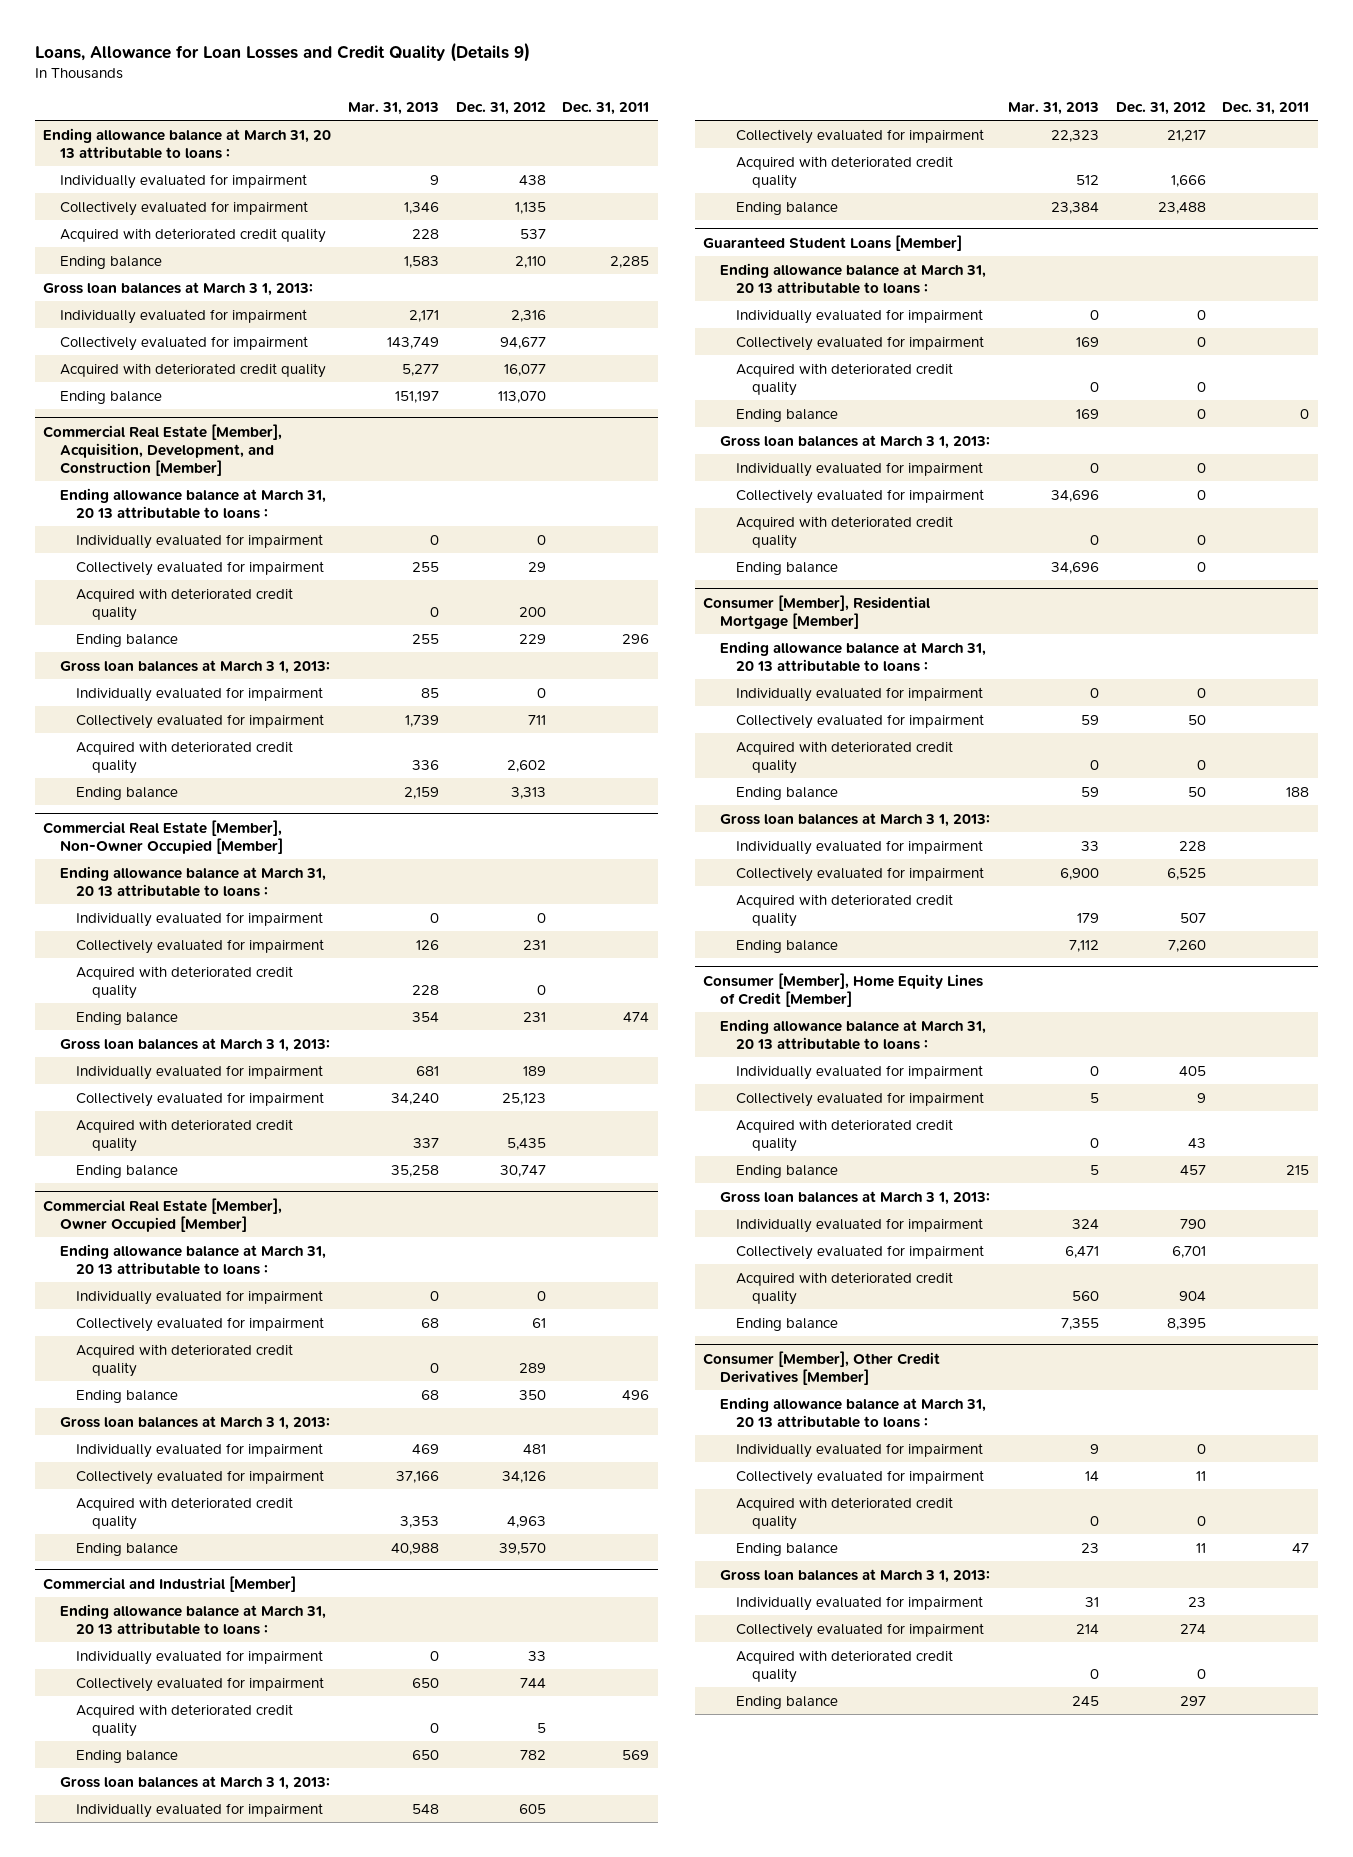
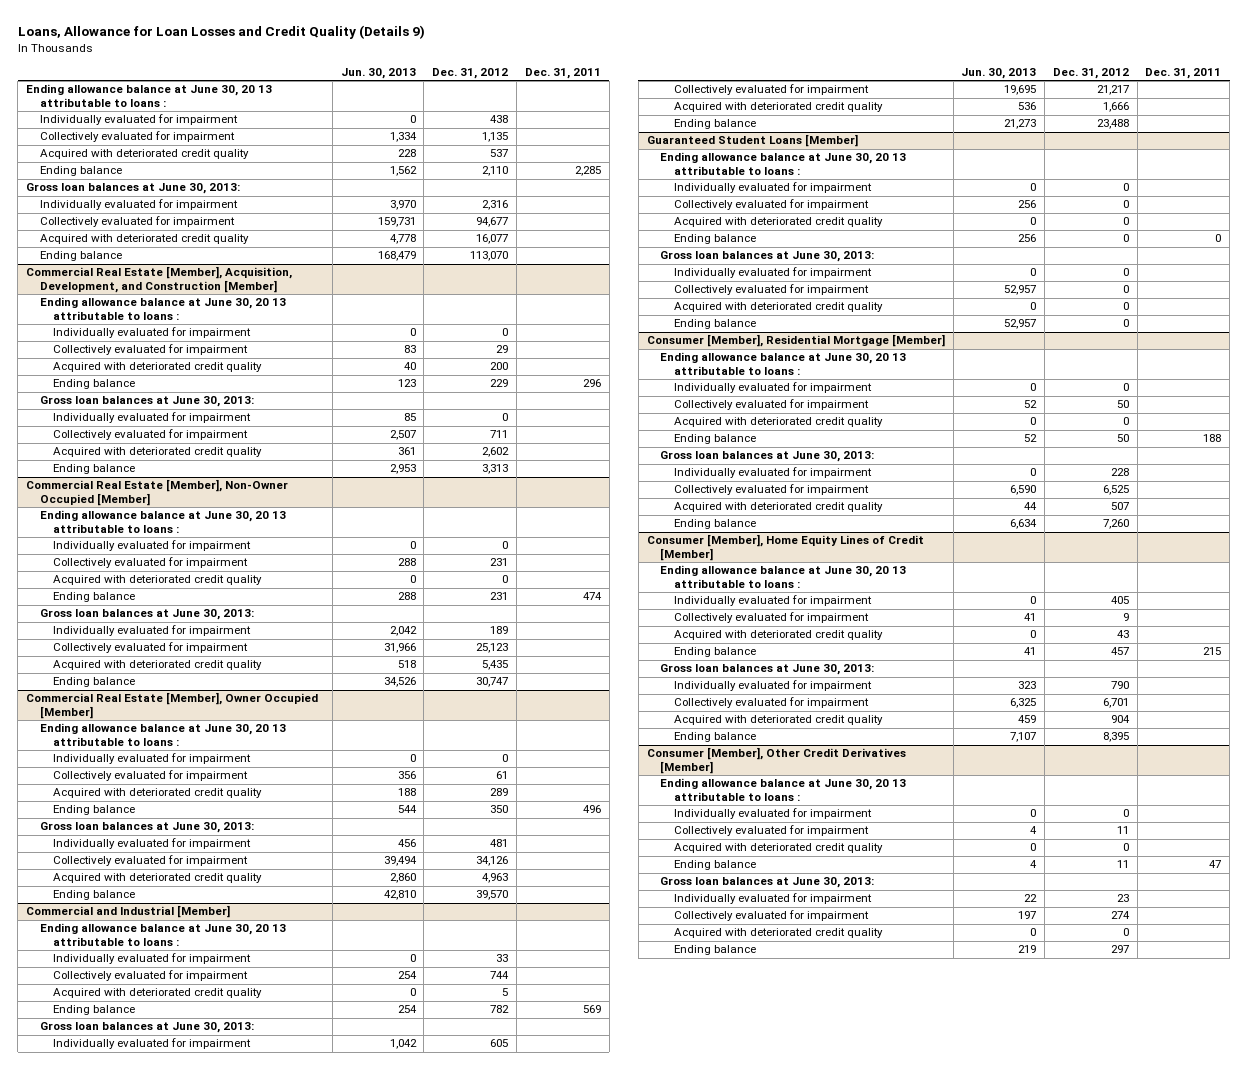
- | Mar. 31, 2013 | Dec. 31, 2012 | Dec. 31, 2011
+ | Jun. 30, 2013 | Dec. 31, 2012 | Dec. 31, 2011
- Ending allowance balance at March 31, 20 13 attributable to loans :
+ Ending allowance balance at June 30, 20 13 attributable to loans :
- Gross loan balances at March 3 1, 2013:
+ Gross loan balances at June 30, 2013:
@ Commercial Real Estate [Member], Acquisition, Development, and Construction [Member]
- Ending allowance balance at March 31, 20 13 attributable to loans :
+ Ending allowance balance at June 30, 20 13 attributable to loans :
- Gross loan balances at March 3 1, 2013:
+ Gross loan balances at June 30, 2013:
@ Commercial Real Estate [Member], Non-Owner Occupied [Member]
- Ending allowance balance at March 31, 20 13 attributable to loans :
+ Ending allowance balance at June 30, 20 13 attributable to loans :
- Gross loan balances at March 3 1, 2013:
+ Gross loan balances at June 30, 2013:
@ Commercial Real Estate [Member], Owner Occupied [Member]
- Ending allowance balance at March 31, 20 13 attributable to loans :
+ Ending allowance balance at June 30, 20 13 attributable to loans :
- Gross loan balances at March 3 1, 2013:
+ Gross loan balances at June 30, 2013:
@ Commercial and Industrial [Member]
- Ending allowance balance at March 31, 20 13 attributable to loans :
+ Ending allowance balance at June 30, 20 13 attributable to loans :
- Gross loan balances at March 3 1, 2013:
+ Gross loan balances at June 30, 2013:
@ Guaranteed Student Loans [Member]
- Ending allowance balance at March 31, 20 13 attributable to loans :
+ Ending allowance balance at June 30, 20 13 attributable to loans :
- Gross loan balances at March 3 1, 2013:
+ Gross loan balances at June 30, 2013:
@ Consumer [Member], Residential Mortgage [Member]
- Ending allowance balance at March 31, 20 13 attributable to loans :
+ Ending allowance balance at June 30, 20 13 attributable to loans :
- Gross loan balances at March 3 1, 2013:
+ Gross loan balances at June 30, 2013:
@ Consumer [Member], Home Equity Lines of Credit [Member]
- Ending allowance balance at March 31, 20 13 attributable to loans :
+ Ending allowance balance at June 30, 20 13 attributable to loans :
- Gross loan balances at March 3 1, 2013:
+ Gross loan balances at June 30, 2013:
@ Consumer [Member], Other Credit Derivatives [Member]
- Ending allowance balance at March 31, 20 13 attributable to loans :
+ Ending allowance balance at June 30, 20 13 attributable to loans :
- Gross loan balances at March 3 1, 2013:
+ Gross loan balances at June 30, 2013:

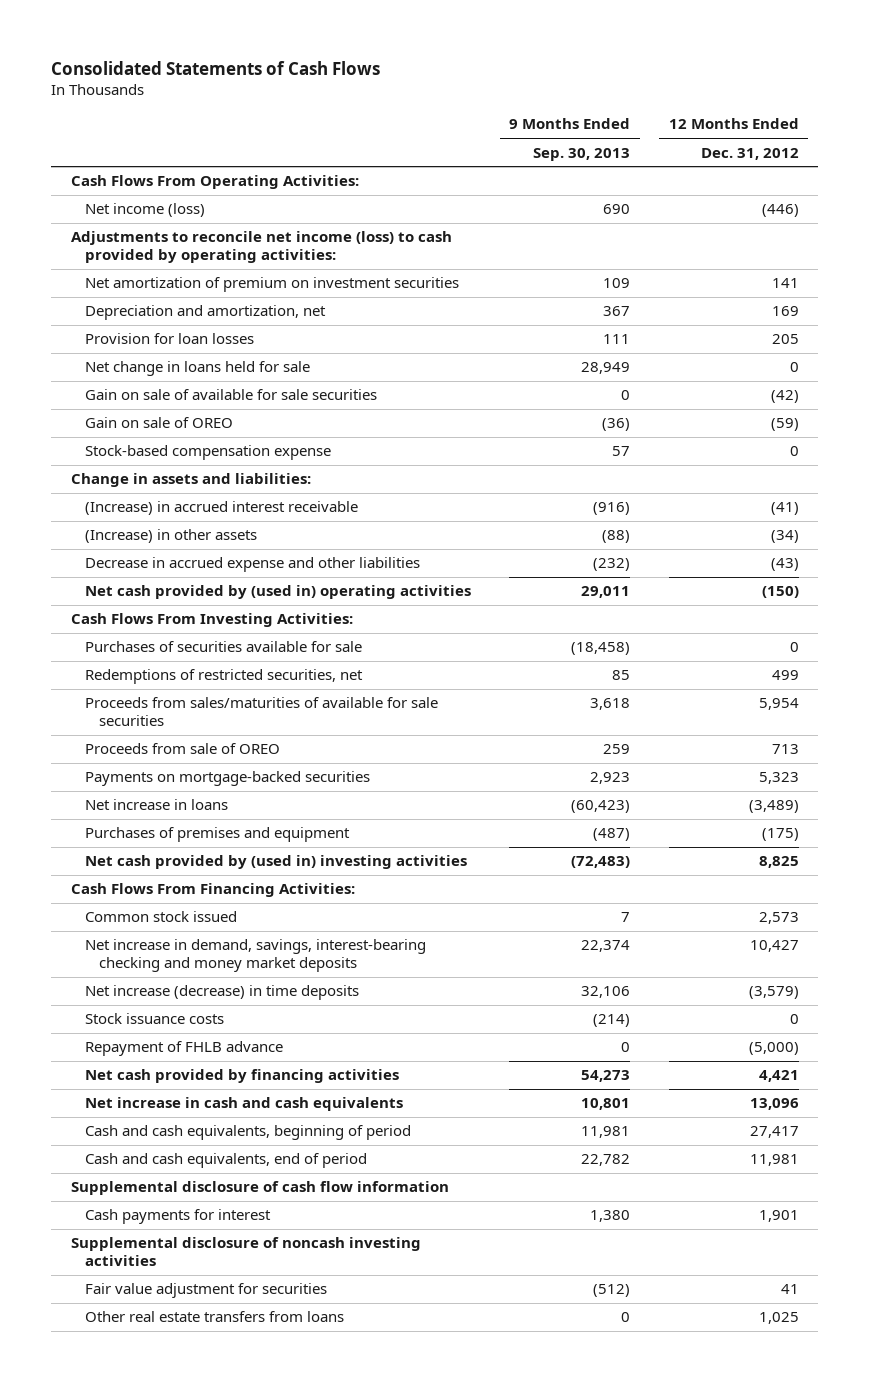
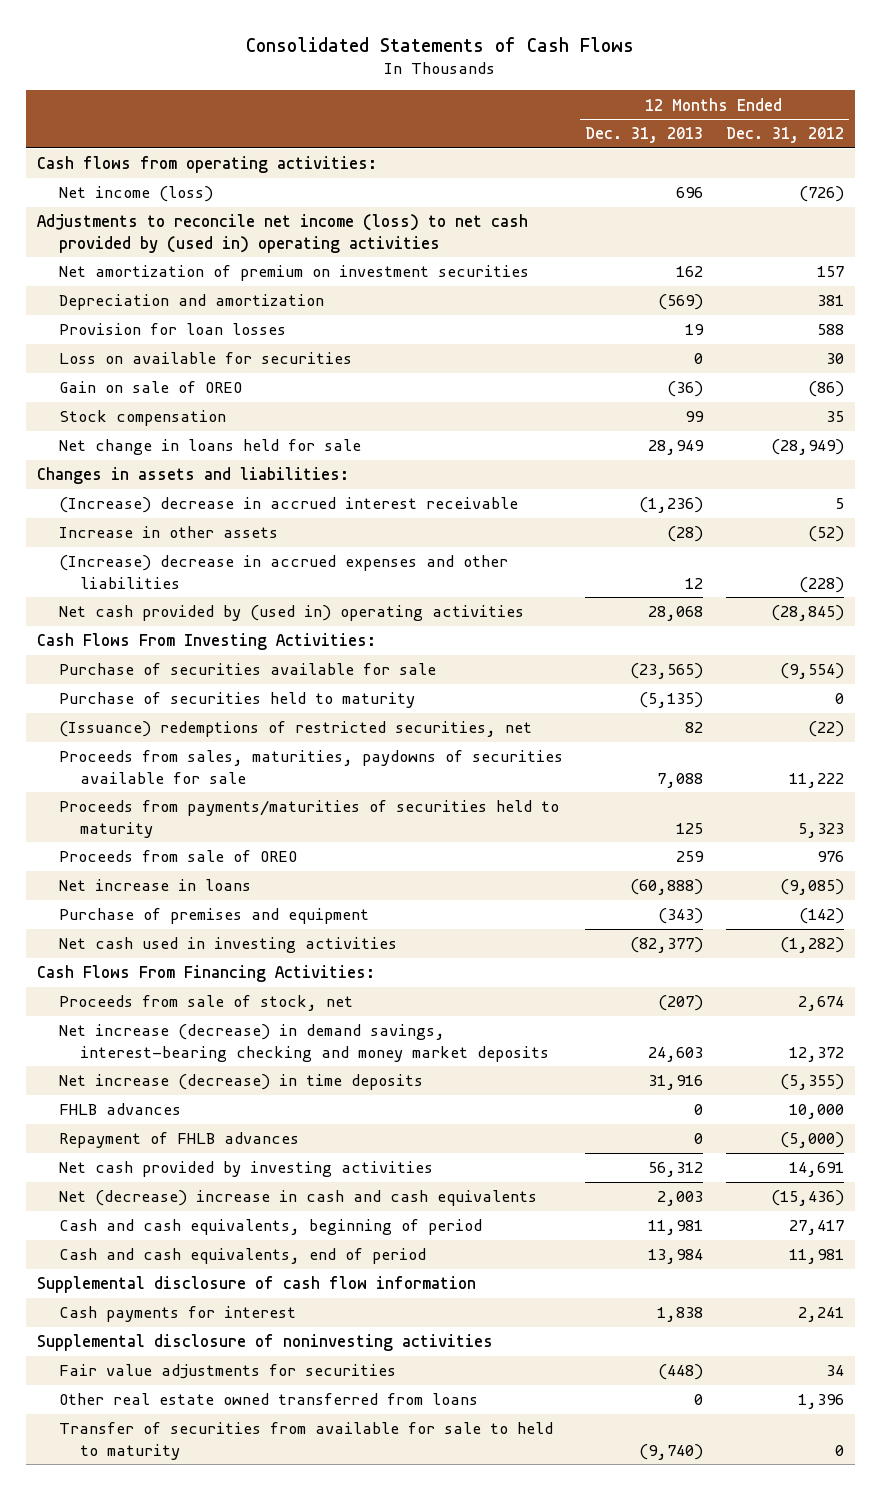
- | 9 Months Ended Sep. 30, 2013 | 12 Months Ended Dec. 31, 2012
+ | 12 Months Ended Dec. 31, 2013 | 12 Months Ended Dec. 31, 2012
- Cash Flows From Operating Activities:
- Net income (loss) | 690 | (446)
- Adjustments to reconcile net income (loss) to cash provided by operating activities:
- Net amortization of premium on investment securities | 109 | 141
- Depreciation and amortization, net | 367 | 169
- Provision for loan losses | 111 | 205
- Net change in loans held for sale | 28,949 | 0
- Gain on sale of available for sale securities | 0 | (42)
- Gain on sale of OREO | (36) | (59)
- Stock-based compensation expense | 57 | 0
- Change in assets and liabilities:
- (Increase) in accrued interest receivable | (916) | (41)
- (Increase) in other assets | (88) | (34)
- Decrease in accrued expense and other liabilities | (232) | (43)
- Net cash provided by (used in) operating activities | 29,011 | (150)
+ Cash flows from operating activities:
+ Net income (loss) | 696 | (726)
+ Adjustments to reconcile net income (loss) to net cash provided by (used in) operating activities
+ Net amortization of premium on investment securities | 162 | 157
+ Depreciation and amortization | (569) | 381
+ Provision for loan losses | 19 | 588
+ Loss on available for securities | 0 | 30
+ Gain on sale of OREO | (36) | (86)
+ Stock compensation | 99 | 35
+ Net change in loans held for sale | 28,949 | (28,949)
+ Changes in assets and liabilities:
+ (Increase) decrease in accrued interest receivable | (1,236) | 5
+ Increase in other assets | (28) | (52)
+ (Increase) decrease in accrued expenses and other liabilities | 12 | (228)
+ Net cash provided by (used in) operating activities | 28,068 | (28,845)
- Purchases of securities available for sale | (18,458) | 0
- Redemptions of restricted securities, net | 85 | 499
- Proceeds from sales/maturities of available for sale securities | 3,618 | 5,954
- Proceeds from sale of OREO | 259 | 713
- Payments on mortgage-backed securities | 2,923 | 5,323
- Net increase in loans | (60,423) | (3,489)
- Purchases of premises and equipment | (487) | (175)
- Net cash provided by (used in) investing activities | (72,483) | 8,825
+ Purchase of securities available for sale | (23,565) | (9,554)
+ Purchase of securities held to maturity | (5,135) | 0
+ (Issuance) redemptions of restricted securities, net | 82 | (22)
+ Proceeds from sales, maturities, paydowns of securities available for sale | 7,088 | 11,222
+ Proceeds from payments/maturities of securities held to maturity | 125 | 5,323
+ Proceeds from sale of OREO | 259 | 976
+ Net increase in loans | (60,888) | (9,085)
+ Purchase of premises and equipment | (343) | (142)
+ Net cash used in investing activities | (82,377) | (1,282)
- Common stock issued | 7 | 2,573
- Net increase in demand, savings, interest-bearing checking and money market deposits | 22,374 | 10,427
- Net increase (decrease) in time deposits | 32,106 | (3,579)
- Stock issuance costs | (214) | 0
- Repayment of FHLB advance | 0 | (5,000)
- Net cash provided by financing activities | 54,273 | 4,421
- Net increase in cash and cash equivalents | 10,801 | 13,096
+ Proceeds from sale of stock, net | (207) | 2,674
+ Net increase (decrease) in demand savings, interest-bearing checking and money market deposits | 24,603 | 12,372
+ Net increase (decrease) in time deposits | 31,916 | (5,355)
+ FHLB advances | 0 | 10,000
+ Repayment of FHLB advances | 0 | (5,000)
+ Net cash provided by investing activities | 56,312 | 14,691
+ Net (decrease) increase in cash and cash equivalents | 2,003 | (15,436)
- Cash payments for interest | 1,380 | 1,901
- Supplemental disclosure of noncash investing activities
- Fair value adjustment for securities | (512) | 41
- Other real estate transfers from loans | 0 | 1,025
+ Cash payments for interest | 1,838 | 2,241
+ Supplemental disclosure of noninvesting activities
+ Fair value adjustments for securities | (448) | 34
+ Other real estate owned transferred from loans | 0 | 1,396
+ Transfer of securities from available for sale to held to maturity | (9,740) | 0

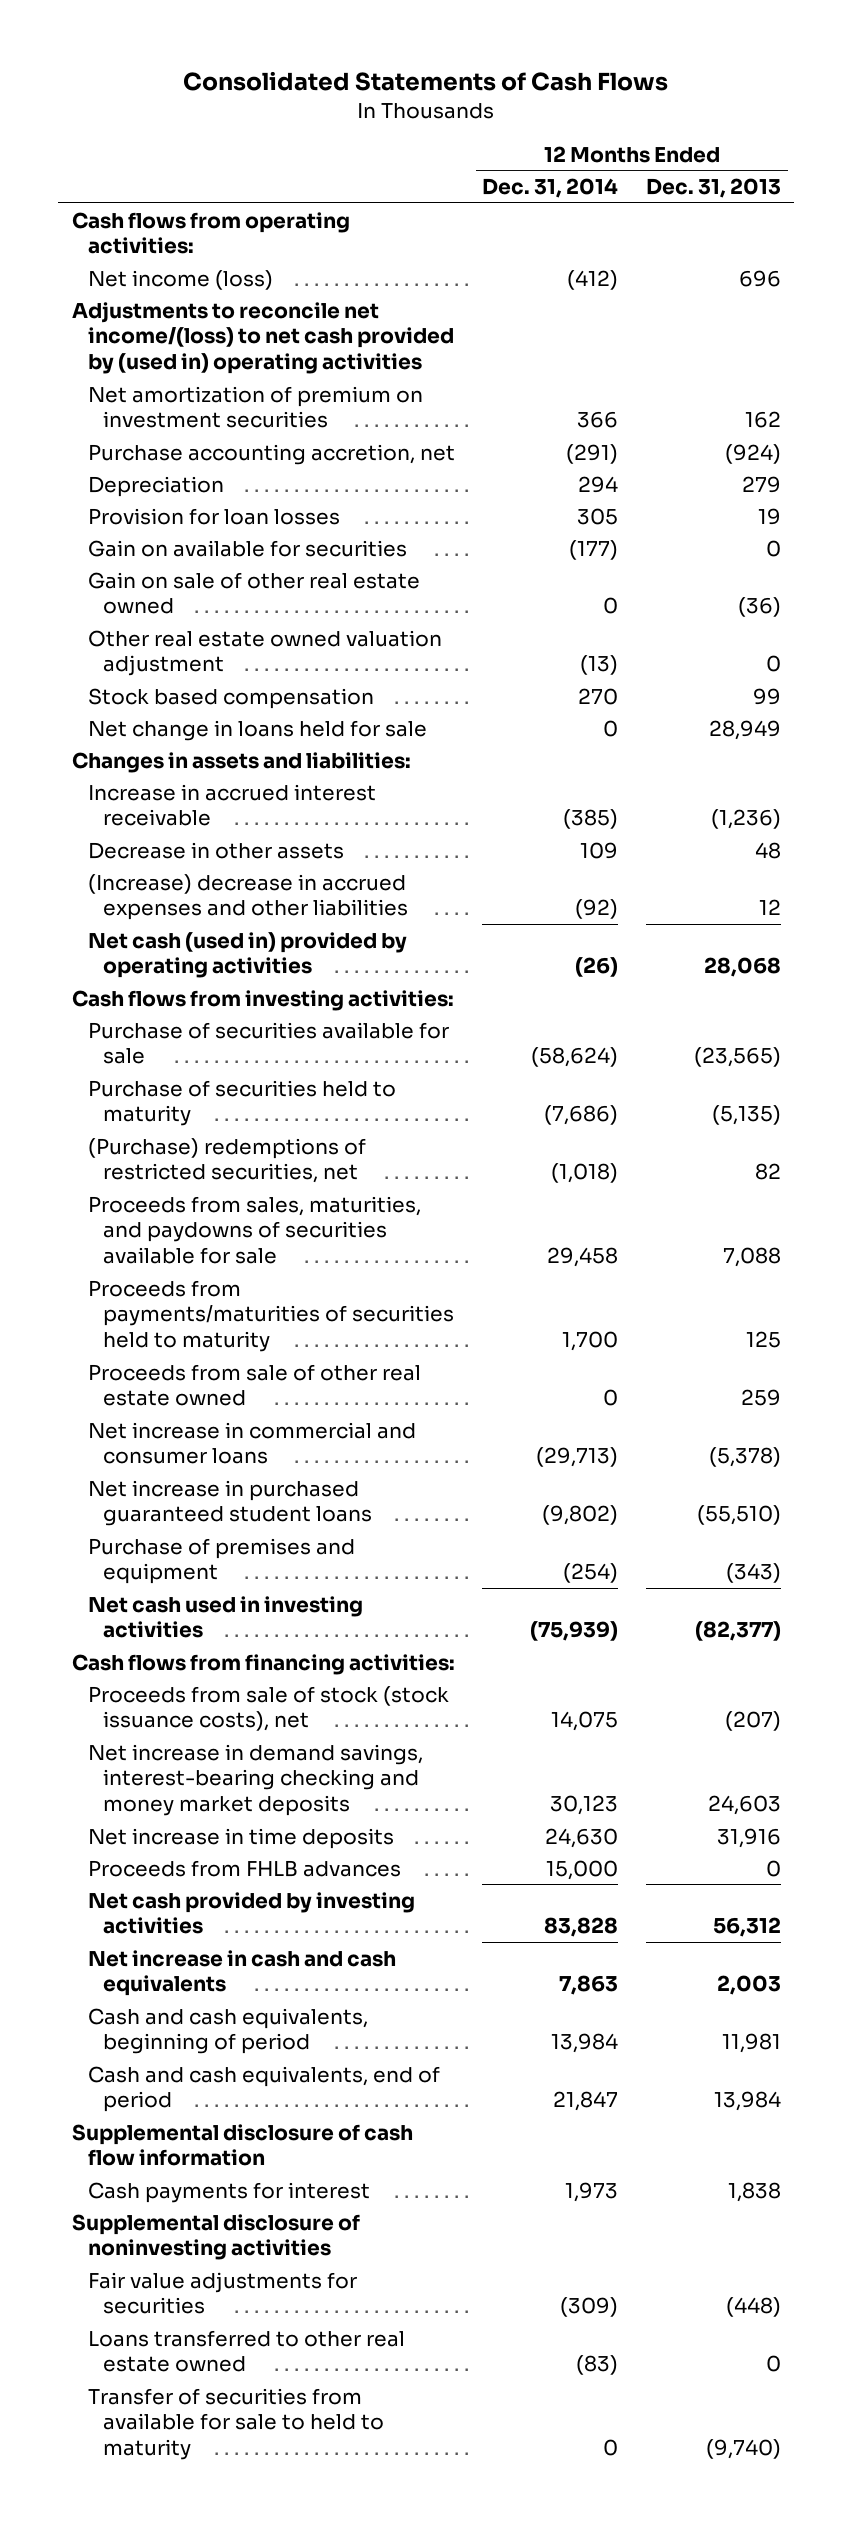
- | 12 Months Ended Dec. 31, 2013 | 12 Months Ended Dec. 31, 2012
+ | 12 Months Ended Dec. 31, 2014 | 12 Months Ended Dec. 31, 2013
- Adjustments to reconcile net income (loss) to net cash provided by (used in) operating activities
+ Adjustments to reconcile net income/(loss) to net cash provided by (used in) operating activities
- Depreciation and amortization | (569) | 381
+ Purchase accounting accretion, net | (291) | (924)
+ Depreciation | 294 | 279
- Loss on available for securities | 0 | 30
- Gain on sale of OREO | (36) | (86)
- Stock compensation | 99 | 35
+ Gain on available for securities | (177) | 0
+ Gain on sale of other real estate owned | 0 | (36)
+ Other real estate owned valuation adjustment | (13) | 0
+ Stock based compensation | 270 | 99
- (Increase) decrease in accrued interest receivable | (1,236) | 5
- Increase in other assets | (28) | (52)
+ Increase in accrued interest receivable | (385) | (1,236)
+ Decrease in other assets | 109 | 48
- Net cash provided by (used in) operating activities | 28,068 | (28,845)
- Cash Flows From Investing Activities:
+ Net cash (used in) provided by operating activities | (26) | 28,068
+ Cash flows from investing activities:
- (Issuance) redemptions of restricted securities, net | 82 | (22)
- Proceeds from sales, maturities, paydowns of securities available for sale | 7,088 | 11,222
+ (Purchase) redemptions of restricted securities, net | (1,018) | 82
+ Proceeds from sales, maturities, and paydowns of securities available for sale | 29,458 | 7,088
- Proceeds from sale of OREO | 259 | 976
- Net increase in loans | (60,888) | (9,085)
+ Proceeds from sale of other real estate owned | 0 | 259
+ Net increase in commercial and consumer loans | (29,713) | (5,378)
+ Net increase in purchased guaranteed student loans | (9,802) | (55,510)
- Cash Flows From Financing Activities:
- Proceeds from sale of stock, net | (207) | 2,674
- Net increase (decrease) in demand savings, interest-bearing checking and money market deposits | 24,603 | 12,372
- Net increase (decrease) in time deposits | 31,916 | (5,355)
- FHLB advances | 0 | 10,000
- Repayment of FHLB advances | 0 | (5,000)
+ Cash flows from financing activities:
+ Proceeds from sale of stock (stock issuance costs), net | 14,075 | (207)
+ Net increase in demand savings, interest-bearing checking and money market deposits | 30,123 | 24,603
+ Net increase in time deposits | 24,630 | 31,916
+ Proceeds from FHLB advances | 15,000 | 0
- Net (decrease) increase in cash and cash equivalents | 2,003 | (15,436)
+ Net increase in cash and cash equivalents | 7,863 | 2,003
- Other real estate owned transferred from loans | 0 | 1,396
+ Loans transferred to other real estate owned | (83) | 0

